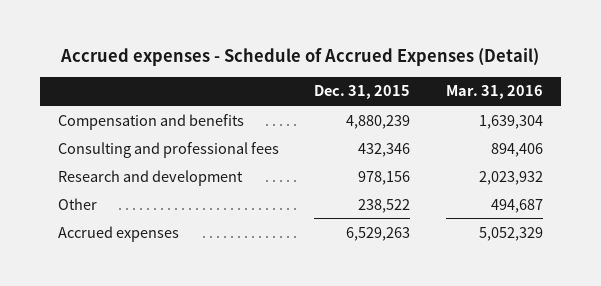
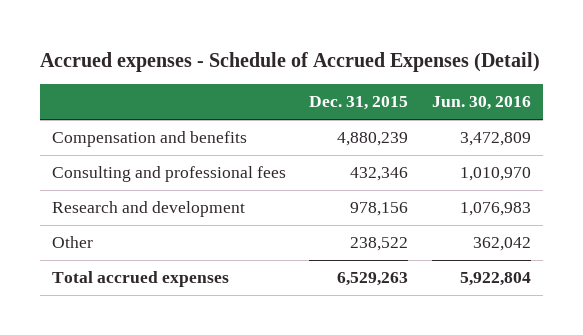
- | Dec. 31, 2015 | Mar. 31, 2016
+ | Dec. 31, 2015 | Jun. 30, 2016
- Accrued expenses | 6,529,263 | 5,052,329
+ Total accrued expenses | 6,529,263 | 5,922,804

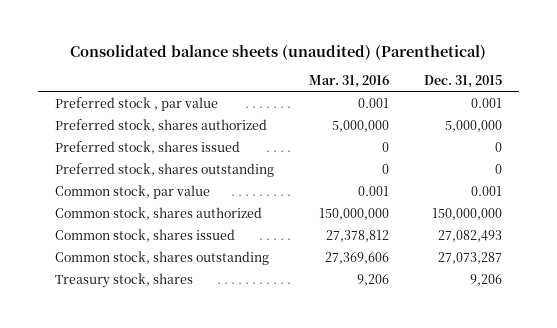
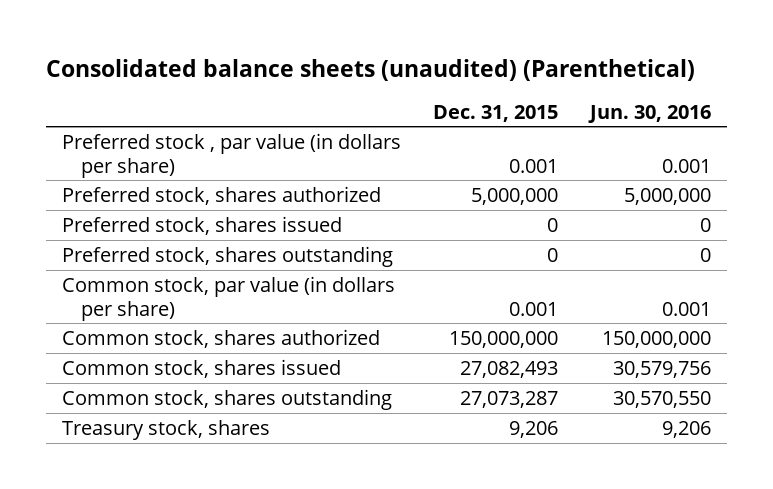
- | Mar. 31, 2016 | Dec. 31, 2015
+ | Dec. 31, 2015 | Jun. 30, 2016
- Preferred stock , par value | 0.001 | 0.001
+ Preferred stock , par value (in dollars per share) | 0.001 | 0.001
- Common stock, par value | 0.001 | 0.001
+ Common stock, par value (in dollars per share) | 0.001 | 0.001

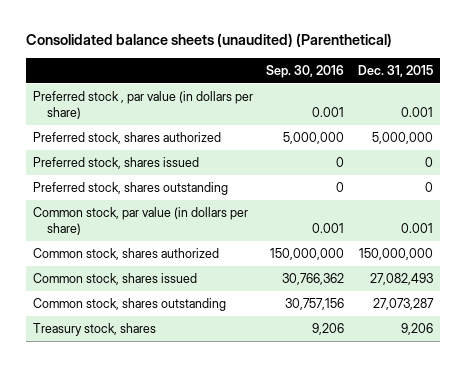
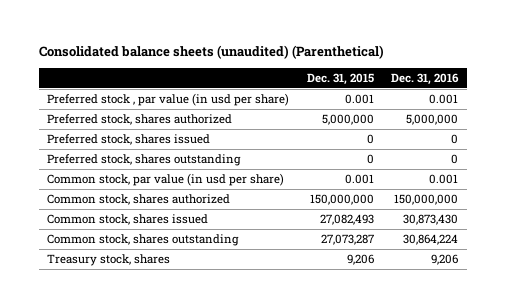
- | Sep. 30, 2016 | Dec. 31, 2015
+ | Dec. 31, 2015 | Dec. 31, 2016
- Preferred stock , par value (in dollars per share) | 0.001 | 0.001
+ Preferred stock , par value (in usd per share) | 0.001 | 0.001
- Common stock, par value (in dollars per share) | 0.001 | 0.001
+ Common stock, par value (in usd per share) | 0.001 | 0.001

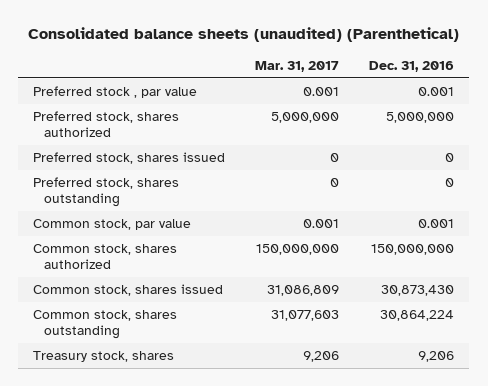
- | Dec. 31, 2015 | Dec. 31, 2016
+ | Mar. 31, 2017 | Dec. 31, 2016
- Preferred stock , par value (in usd per share) | 0.001 | 0.001
+ Preferred stock , par value | 0.001 | 0.001
- Common stock, par value (in usd per share) | 0.001 | 0.001
+ Common stock, par value | 0.001 | 0.001

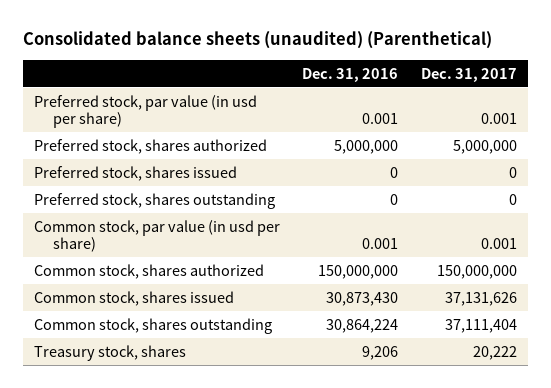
- | Mar. 31, 2017 | Dec. 31, 2016
+ | Dec. 31, 2016 | Dec. 31, 2017
- Preferred stock , par value | 0.001 | 0.001
+ Preferred stock, par value (in usd per share) | 0.001 | 0.001
- Common stock, par value | 0.001 | 0.001
+ Common stock, par value (in usd per share) | 0.001 | 0.001

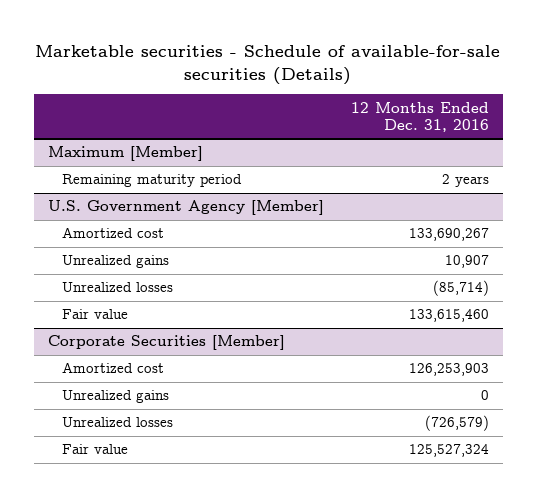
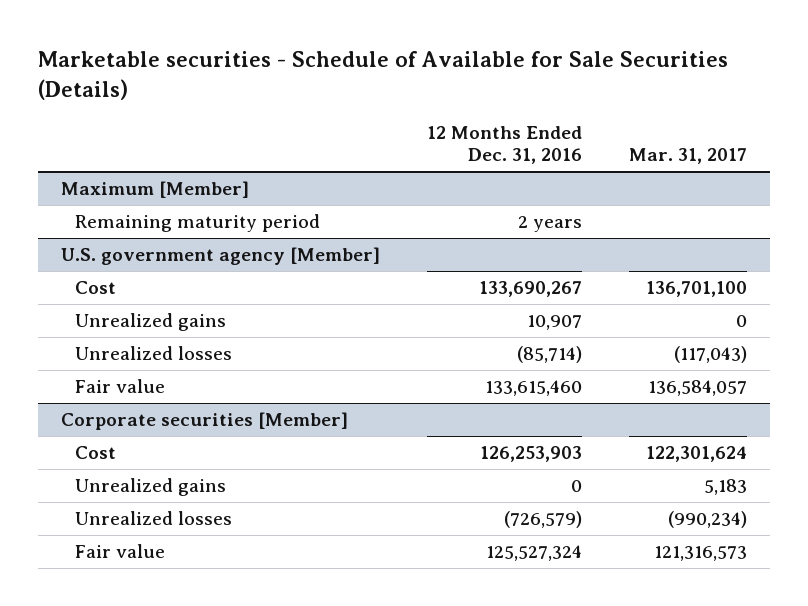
- Marketable securities - Schedule of available-for-sale securities (Details)
+ Marketable securities - Schedule of Available for Sale Securities (Details)
- | 12 Months Ended Dec. 31, 2016
+ | 12 Months Ended Dec. 31, 2016 | Mar. 31, 2017
- U.S. Government Agency [Member]
- Amortized cost | 133,690,267
+ U.S. government agency [Member]
+ Cost | 133,690,267 | 136,701,100
- Corporate Securities [Member]
- Amortized cost | 126,253,903
+ Corporate securities [Member]
+ Cost | 126,253,903 | 122,301,624

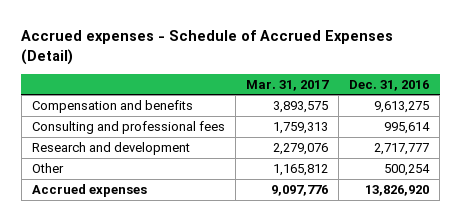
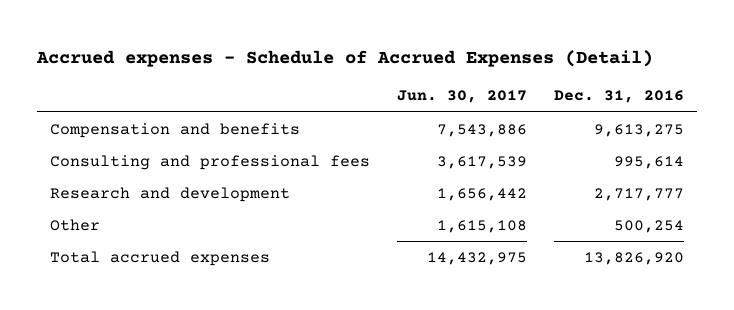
- | Mar. 31, 2017 | Dec. 31, 2016
+ | Jun. 30, 2017 | Dec. 31, 2016
- Accrued expenses | 9,097,776 | 13,826,920
+ Total accrued expenses | 14,432,975 | 13,826,920

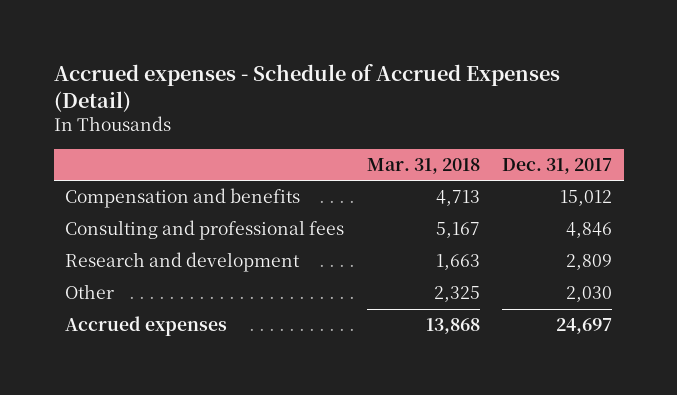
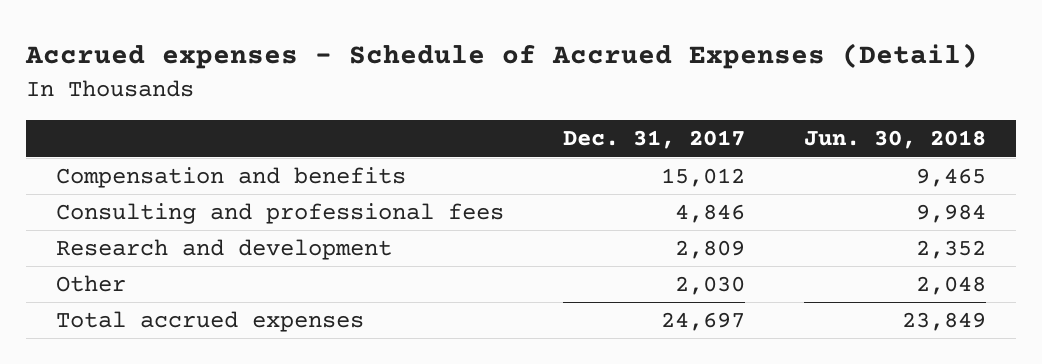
- | Mar. 31, 2018 | Dec. 31, 2017
+ | Dec. 31, 2017 | Jun. 30, 2018
- Accrued expenses | 13,868 | 24,697
+ Total accrued expenses | 24,697 | 23,849

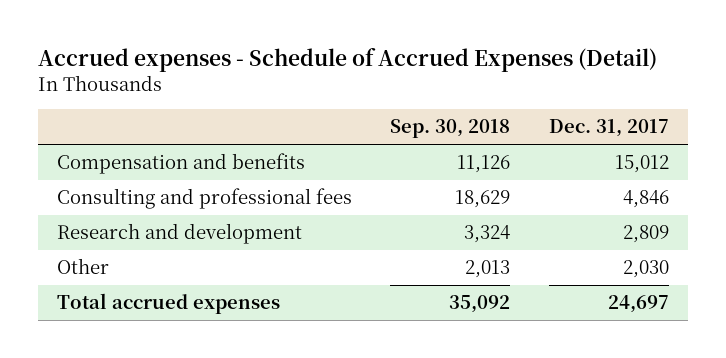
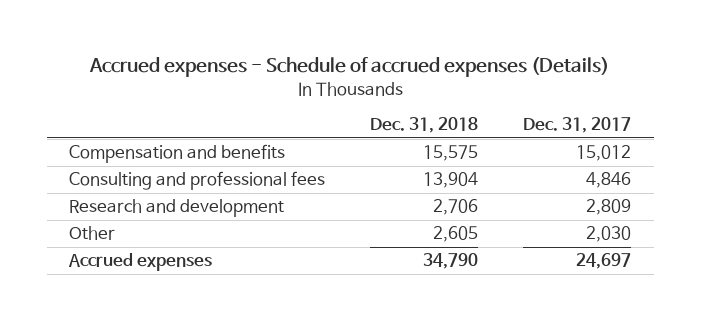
- Accrued expenses - Schedule of Accrued Expenses (Detail)
+ Accrued expenses - Schedule of accrued expenses (Details)
- | Sep. 30, 2018 | Dec. 31, 2017
+ | Dec. 31, 2018 | Dec. 31, 2017
- Total accrued expenses | 35,092 | 24,697
+ Accrued expenses | 34,790 | 24,697

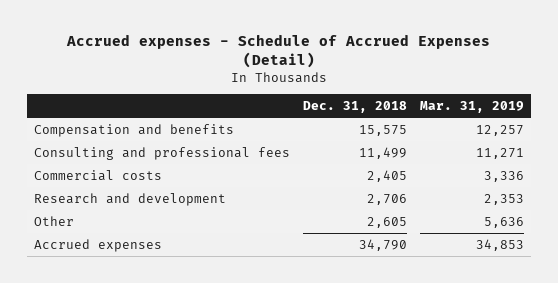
- Accrued expenses - Schedule of accrued expenses (Details)
+ Accrued expenses - Schedule of Accrued Expenses (Detail)
- | Dec. 31, 2018 | Dec. 31, 2017
+ | Dec. 31, 2018 | Mar. 31, 2019
- Consulting and professional fees | 13,904 | 4,846
+ Consulting and professional fees | 11,499 | 11,271
+ Commercial costs | 2,405 | 3,336

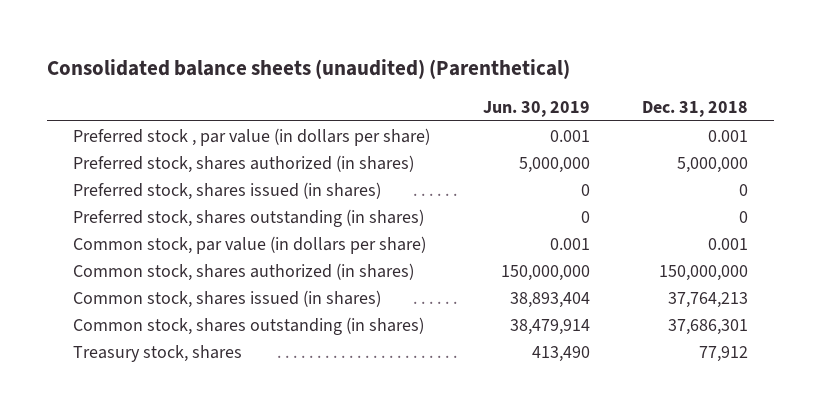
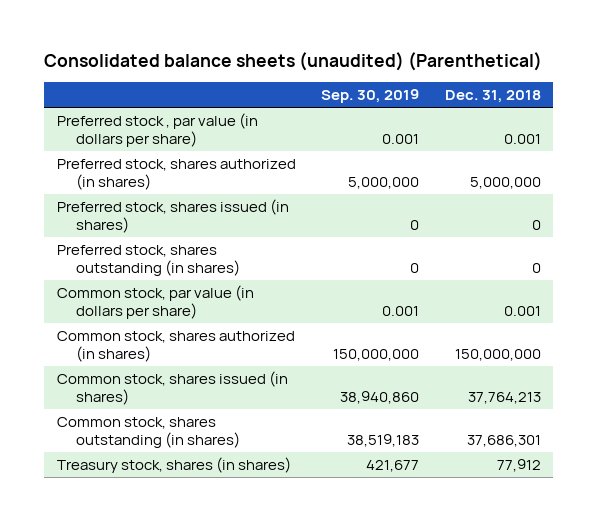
- | Jun. 30, 2019 | Dec. 31, 2018
+ | Sep. 30, 2019 | Dec. 31, 2018
- Treasury stock, shares | 413,490 | 77,912
+ Treasury stock, shares (in shares) | 421,677 | 77,912

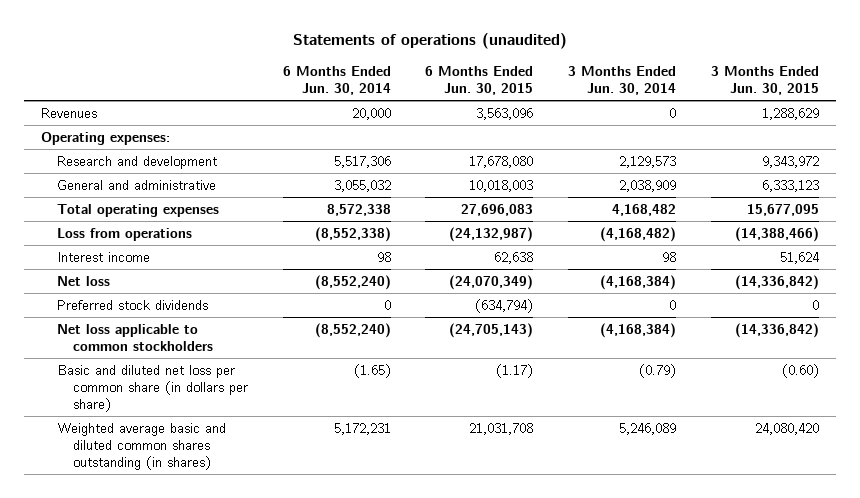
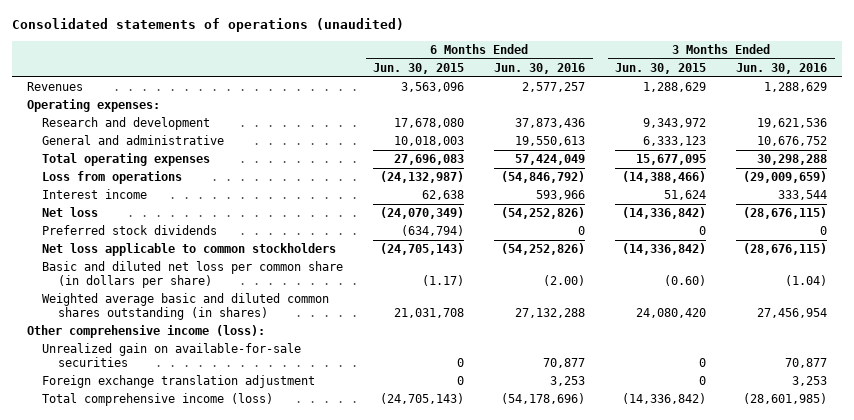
- Statements of operations (unaudited)
+ Consolidated statements of operations (unaudited)
- | 6 Months Ended Jun. 30, 2014 | 6 Months Ended Jun. 30, 2015 | 3 Months Ended Jun. 30, 2014 | 3 Months Ended Jun. 30, 2015
+ | 6 Months Ended Jun. 30, 2015 | 6 Months Ended Jun. 30, 2016 | 3 Months Ended Jun. 30, 2015 | 3 Months Ended Jun. 30, 2016
+ Other comprehensive income (loss):
+ Unrealized gain on available-for-sale securities | 0 | 70,877 | 0 | 70,877
+ Foreign exchange translation adjustment | 0 | 3,253 | 0 | 3,253
+ Total comprehensive income (loss) | (24,705,143) | (54,178,696) | (14,336,842) | (28,601,985)

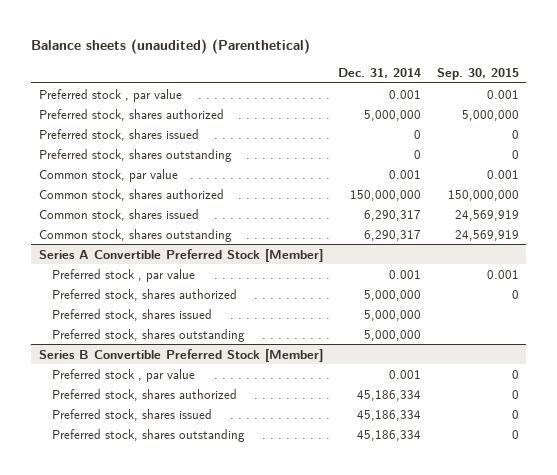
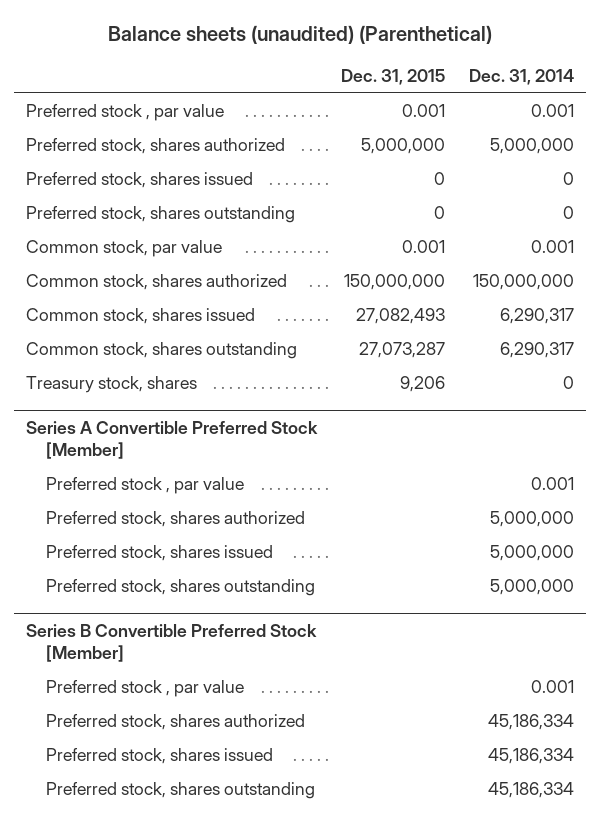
- | Dec. 31, 2014 | Sep. 30, 2015
+ | Dec. 31, 2015 | Dec. 31, 2014
+ Treasury stock, shares | 9,206 | 0

